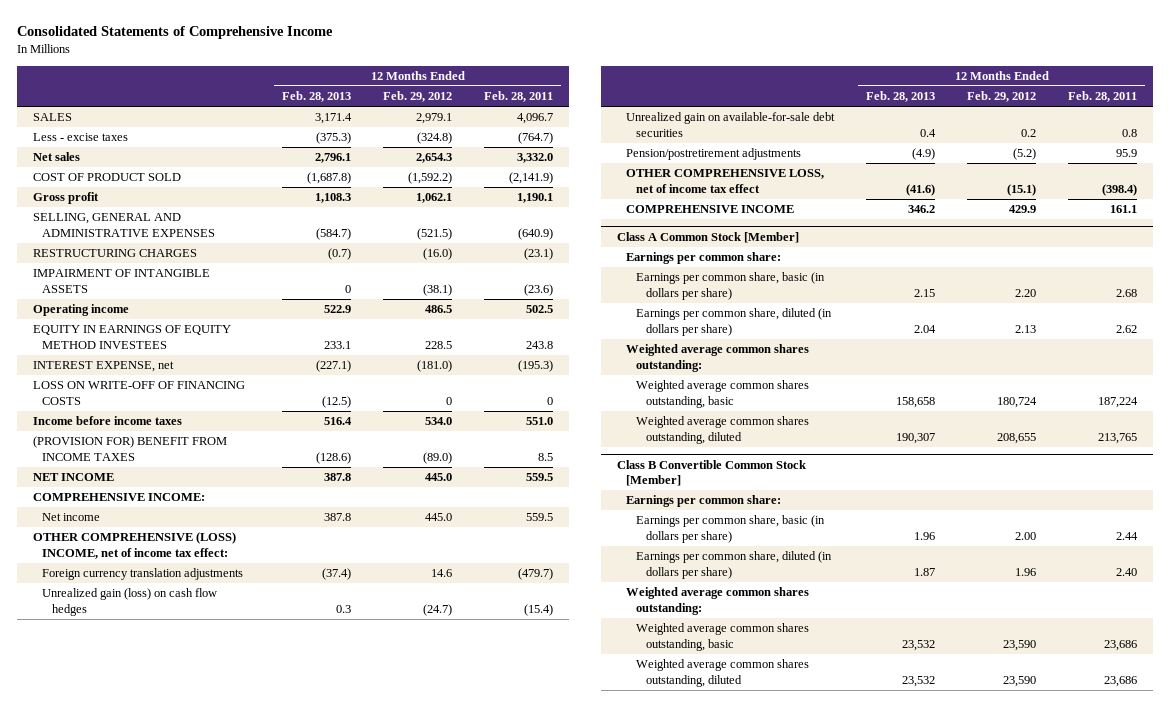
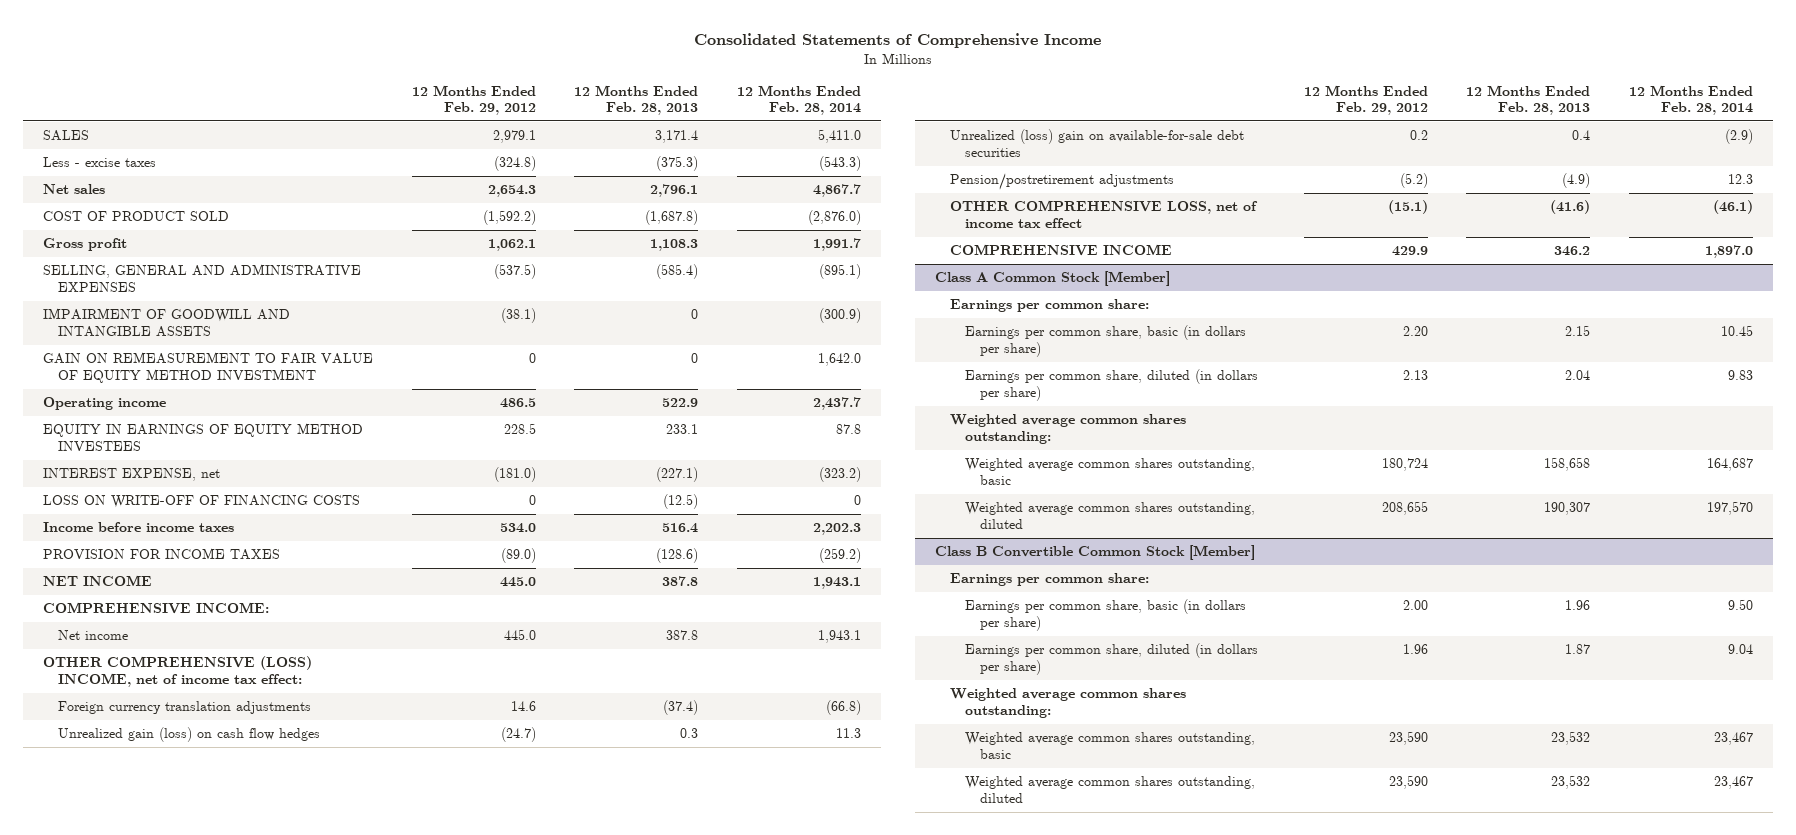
- | 12 Months Ended Feb. 28, 2013 | 12 Months Ended Feb. 29, 2012 | 12 Months Ended Feb. 28, 2011
+ | 12 Months Ended Feb. 29, 2012 | 12 Months Ended Feb. 28, 2013 | 12 Months Ended Feb. 28, 2014
- SELLING, GENERAL AND ADMINISTRATIVE EXPENSES | (584.7) | (521.5) | (640.9)
- RESTRUCTURING CHARGES | (0.7) | (16.0) | (23.1)
- IMPAIRMENT OF INTANGIBLE ASSETS | 0 | (38.1) | (23.6)
+ SELLING, GENERAL AND ADMINISTRATIVE EXPENSES | (537.5) | (585.4) | (895.1)
+ IMPAIRMENT OF GOODWILL AND INTANGIBLE ASSETS | (38.1) | 0 | (300.9)
+ GAIN ON REMEASUREMENT TO FAIR VALUE OF EQUITY METHOD INVESTMENT | 0 | 0 | 1,642.0
- (PROVISION FOR) BENEFIT FROM INCOME TAXES | (128.6) | (89.0) | 8.5
+ PROVISION FOR INCOME TAXES | (89.0) | (128.6) | (259.2)
- Unrealized gain on available-for-sale debt securities | 0.4 | 0.2 | 0.8
+ Unrealized (loss) gain on available-for-sale debt securities | 0.2 | 0.4 | (2.9)

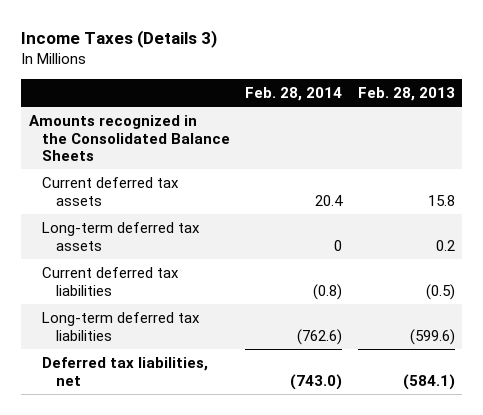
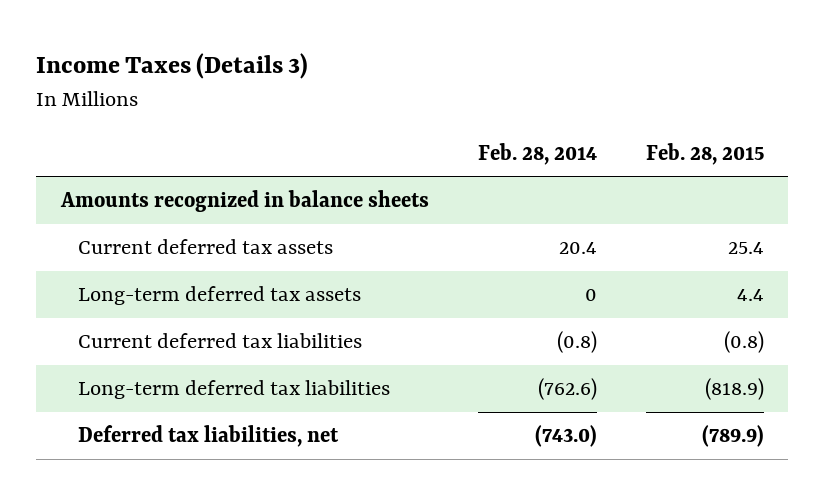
- | Feb. 28, 2014 | Feb. 28, 2013
+ | Feb. 28, 2014 | Feb. 28, 2015
- Amounts recognized in the Consolidated Balance Sheets
+ Amounts recognized in balance sheets

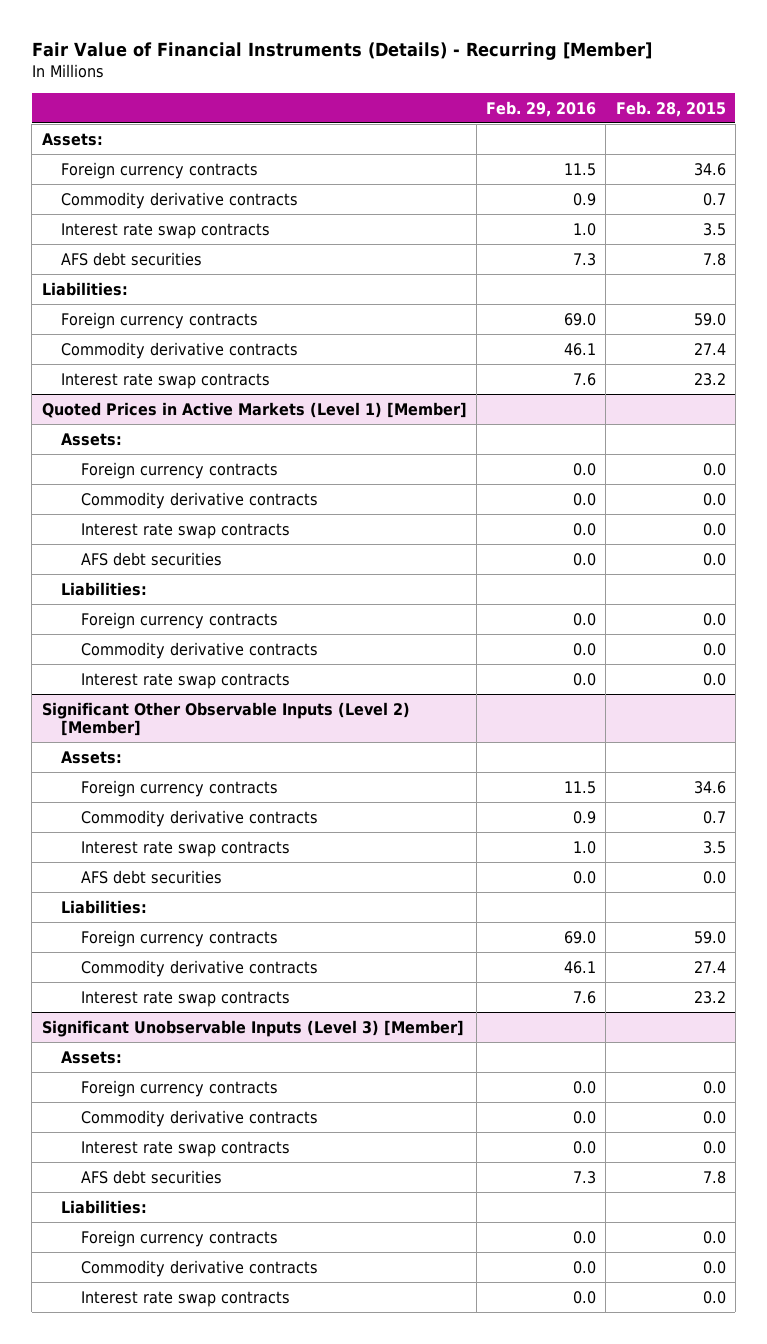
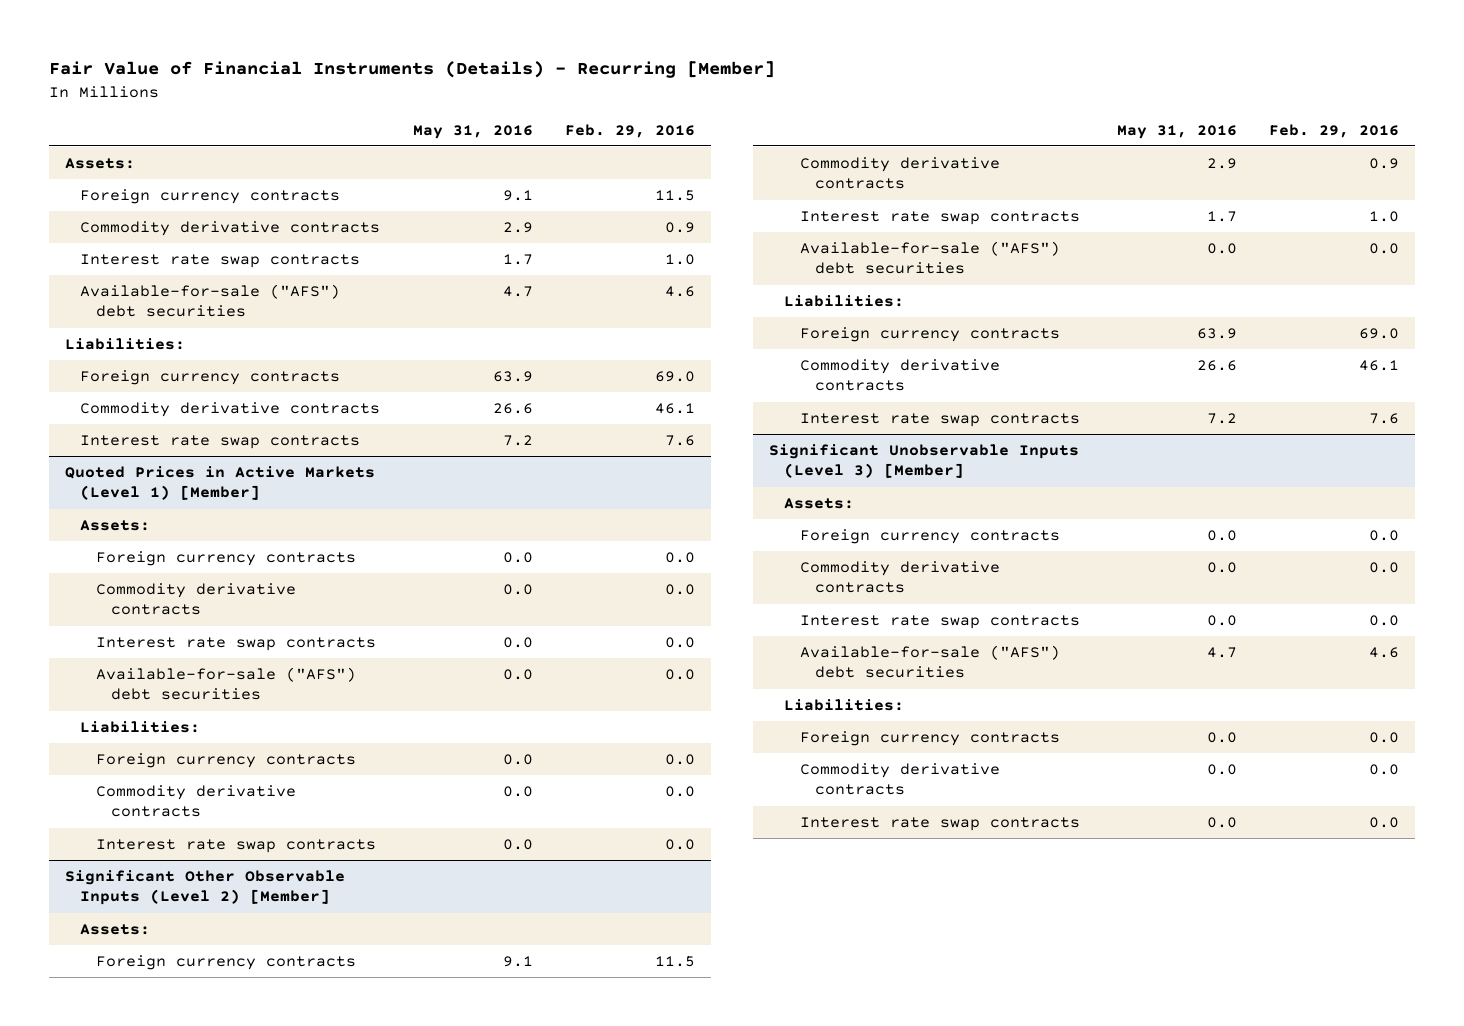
- | Feb. 29, 2016 | Feb. 28, 2015
+ | May 31, 2016 | Feb. 29, 2016
- AFS debt securities | 7.3 | 7.8
+ Available-for-sale ("AFS") debt securities | 4.7 | 4.6
@ Quoted Prices in Active Markets (Level 1) [Member]
- AFS debt securities | 0.0 | 0.0
+ Available-for-sale ("AFS") debt securities | 0.0 | 0.0
@ Significant Other Observable Inputs (Level 2) [Member]
- AFS debt securities | 0.0 | 0.0
+ Available-for-sale ("AFS") debt securities | 0.0 | 0.0
@ Significant Unobservable Inputs (Level 3) [Member]
- AFS debt securities | 7.3 | 7.8
+ Available-for-sale ("AFS") debt securities | 4.7 | 4.6

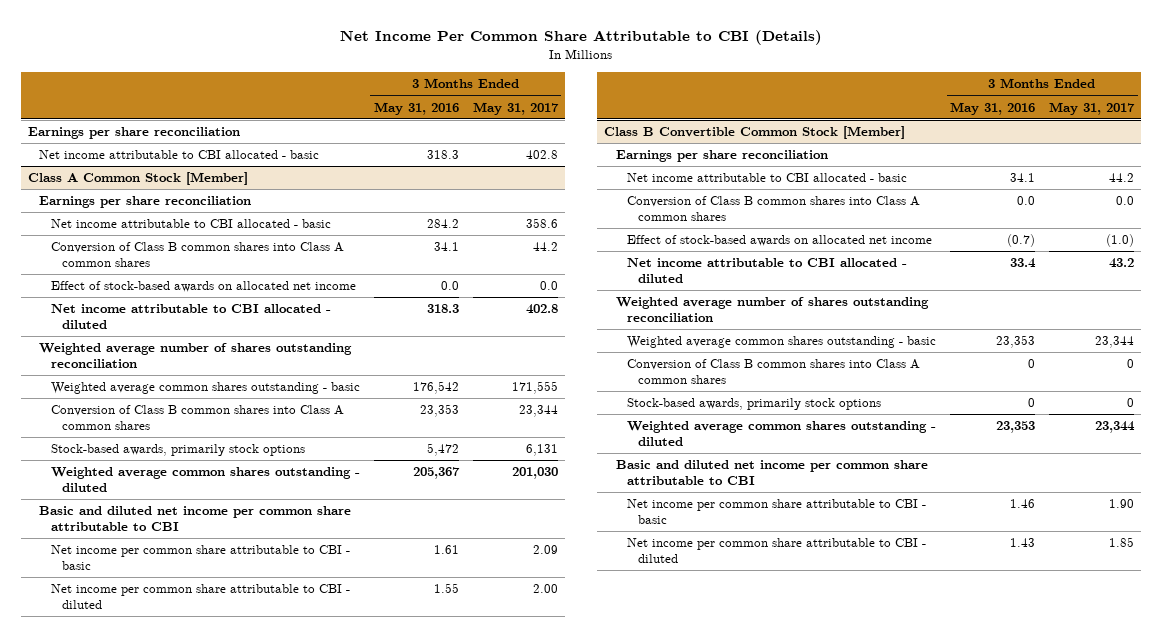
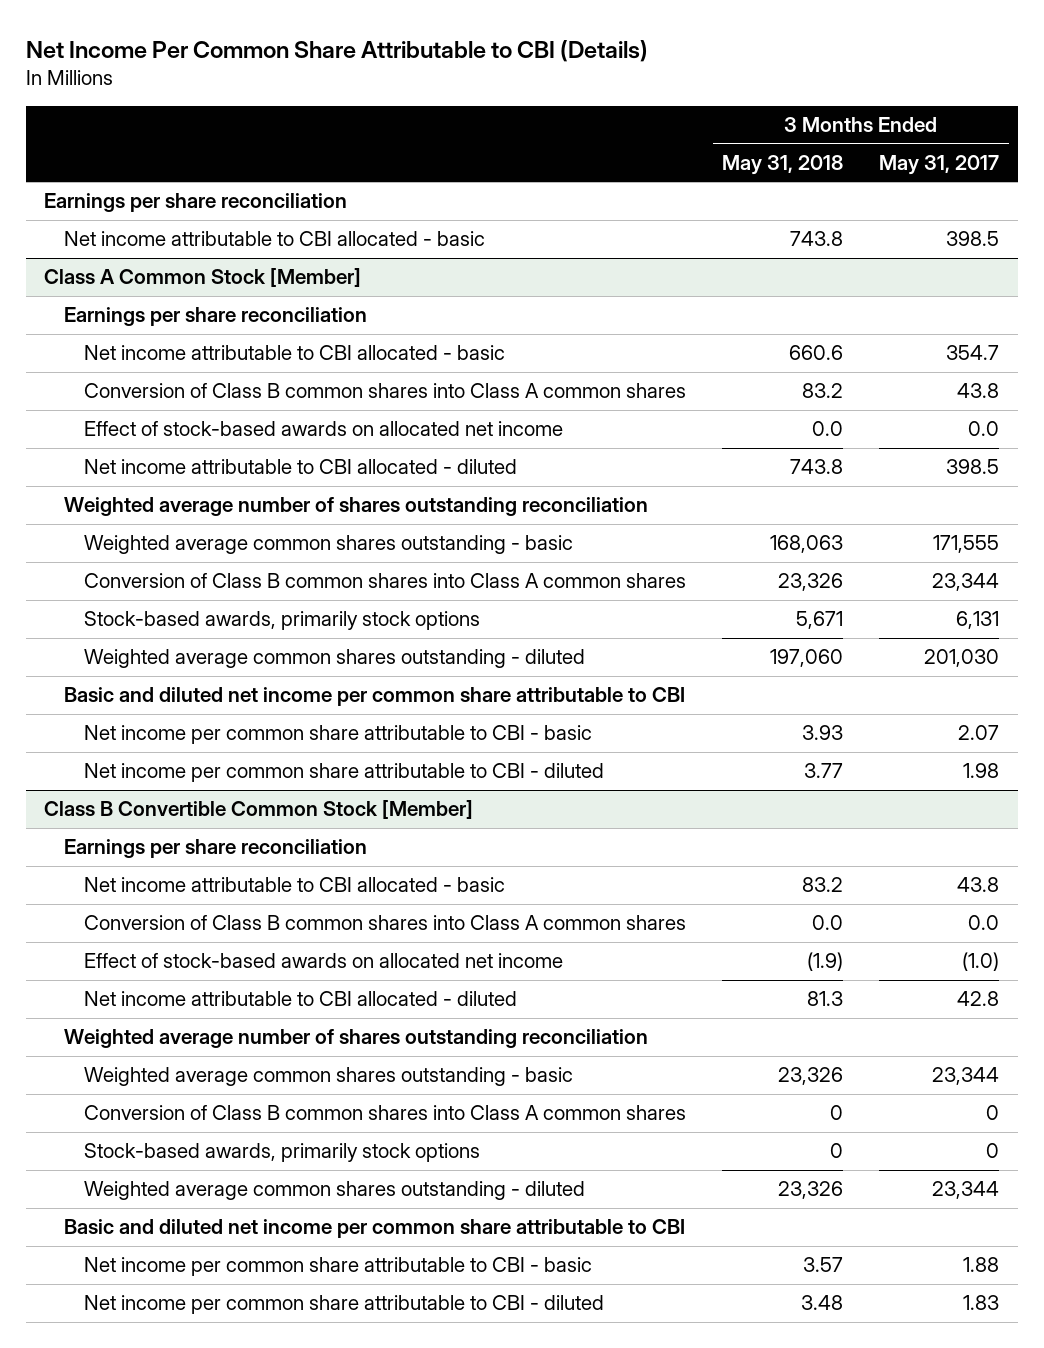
- | 3 Months Ended May 31, 2016 | 3 Months Ended May 31, 2017
+ | 3 Months Ended May 31, 2018 | 3 Months Ended May 31, 2017
- Net income attributable to CBI allocated - basic | 318.3 | 402.8
+ Net income attributable to CBI allocated - basic | 743.8 | 398.5
@ Class A Common Stock [Member]
- Net income attributable to CBI allocated - basic | 284.2 | 358.6
- Conversion of Class B common shares into Class A common shares | 34.1 | 44.2
+ Net income attributable to CBI allocated - basic | 660.6 | 354.7
+ Conversion of Class B common shares into Class A common shares | 83.2 | 43.8
- Net income attributable to CBI allocated - diluted | 318.3 | 402.8
+ Net income attributable to CBI allocated - diluted | 743.8 | 398.5
- Net income per common share attributable to CBI - basic | 1.61 | 2.09
- Net income per common share attributable to CBI - diluted | 1.55 | 2.00
+ Net income per common share attributable to CBI - basic | 3.93 | 2.07
+ Net income per common share attributable to CBI - diluted | 3.77 | 1.98
@ Class B Convertible Common Stock [Member]
- Net income attributable to CBI allocated - basic | 34.1 | 44.2
+ Net income attributable to CBI allocated - basic | 83.2 | 43.8
- Net income attributable to CBI allocated - diluted | 33.4 | 43.2
+ Net income attributable to CBI allocated - diluted | 81.3 | 42.8
- Net income per common share attributable to CBI - basic | 1.46 | 1.90
- Net income per common share attributable to CBI - diluted | 1.43 | 1.85
+ Net income per common share attributable to CBI - basic | 3.57 | 1.88
+ Net income per common share attributable to CBI - diluted | 3.48 | 1.83

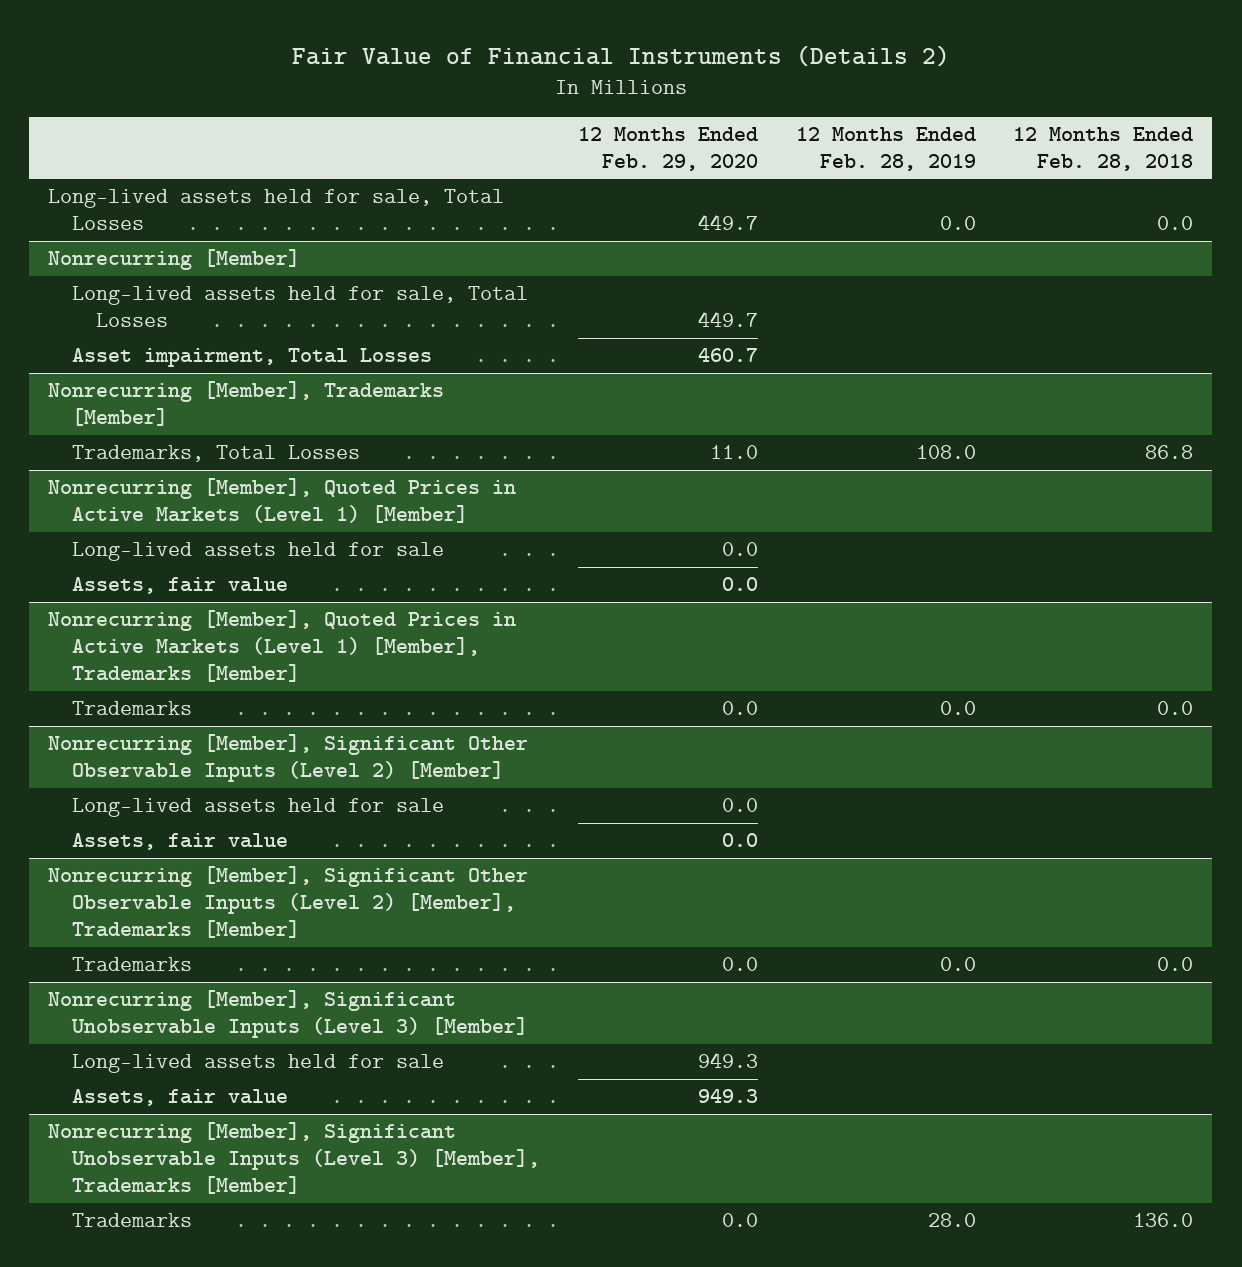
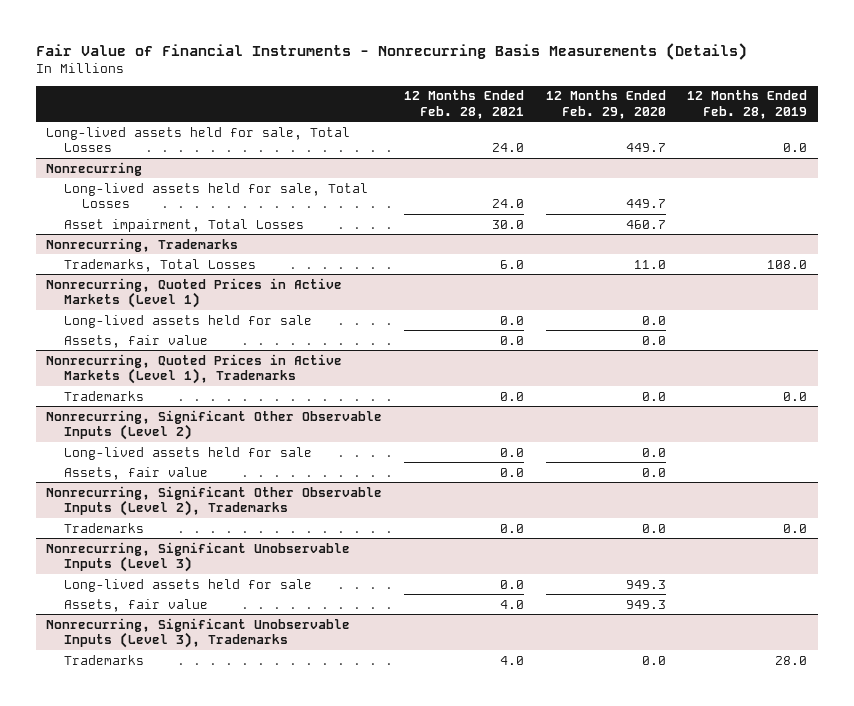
- Fair Value of Financial Instruments (Details 2)
+ Fair Value of Financial Instruments - Nonrecurring Basis Measurements (Details)
- | 12 Months Ended Feb. 29, 2020 | 12 Months Ended Feb. 28, 2019 | 12 Months Ended Feb. 28, 2018
+ | 12 Months Ended Feb. 28, 2021 | 12 Months Ended Feb. 29, 2020 | 12 Months Ended Feb. 28, 2019
- Nonrecurring [Member]
+ Nonrecurring
- Nonrecurring [Member], Trademarks [Member]
+ Nonrecurring, Trademarks
- Nonrecurring [Member], Quoted Prices in Active Markets (Level 1) [Member]
+ Nonrecurring, Quoted Prices in Active Markets (Level 1)
- Nonrecurring [Member], Quoted Prices in Active Markets (Level 1) [Member], Trademarks [Member]
+ Nonrecurring, Quoted Prices in Active Markets (Level 1), Trademarks
- Nonrecurring [Member], Significant Other Observable Inputs (Level 2) [Member]
+ Nonrecurring, Significant Other Observable Inputs (Level 2)
- Nonrecurring [Member], Significant Other Observable Inputs (Level 2) [Member], Trademarks [Member]
+ Nonrecurring, Significant Other Observable Inputs (Level 2), Trademarks
- Nonrecurring [Member], Significant Unobservable Inputs (Level 3) [Member]
+ Nonrecurring, Significant Unobservable Inputs (Level 3)
- Nonrecurring [Member], Significant Unobservable Inputs (Level 3) [Member], Trademarks [Member]
+ Nonrecurring, Significant Unobservable Inputs (Level 3), Trademarks

